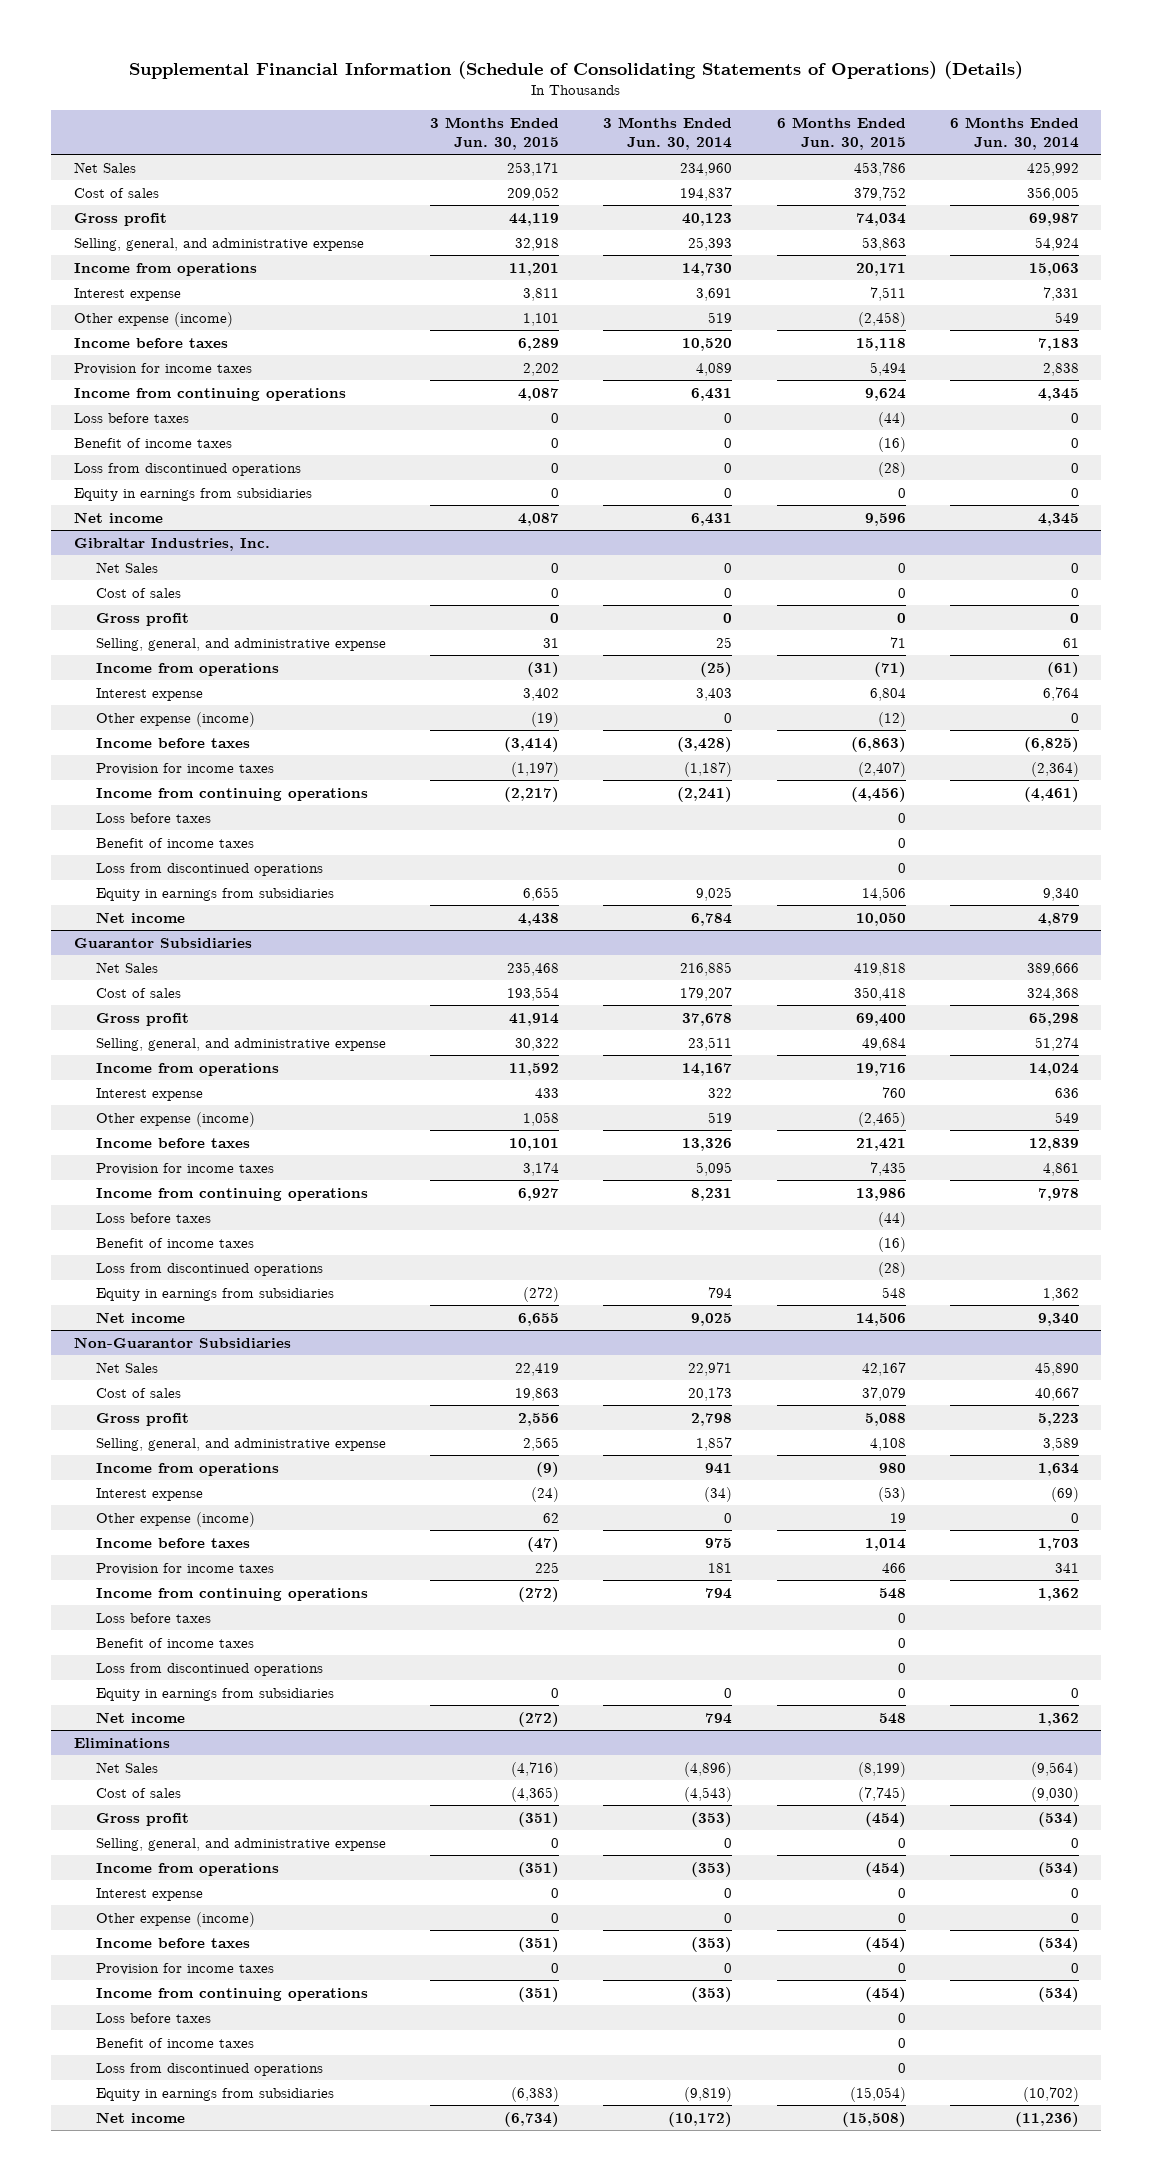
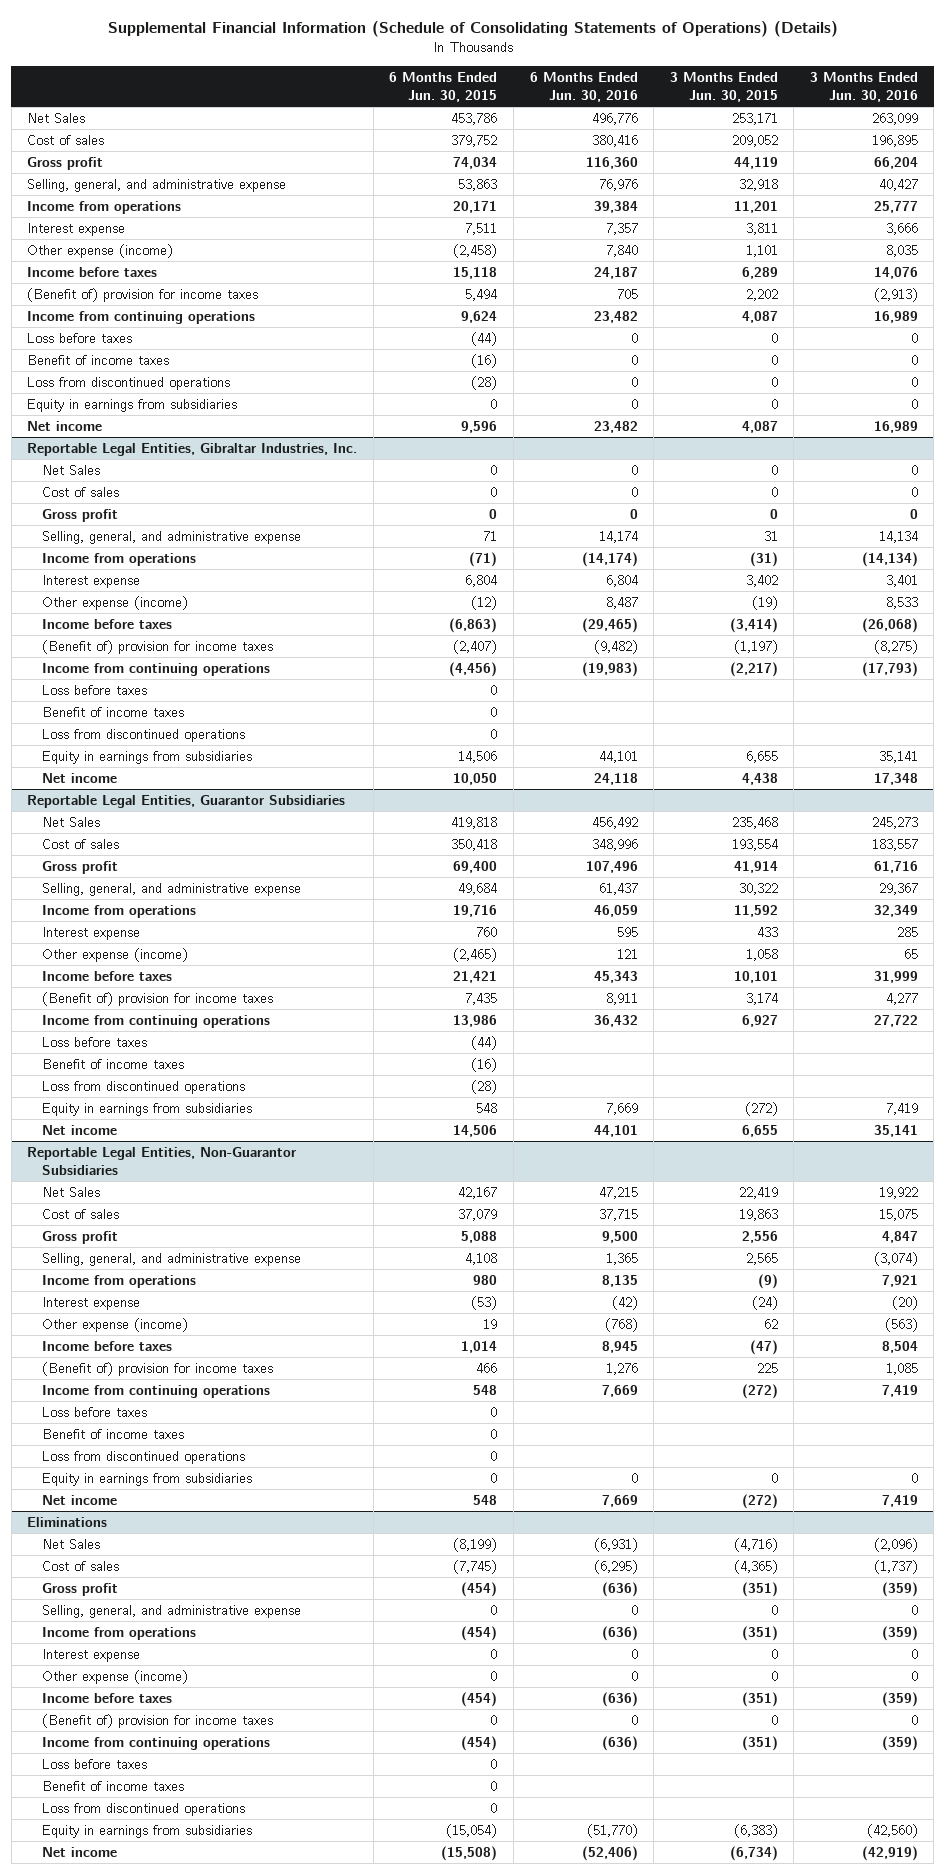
- | 3 Months Ended Jun. 30, 2015 | 3 Months Ended Jun. 30, 2014 | 6 Months Ended Jun. 30, 2015 | 6 Months Ended Jun. 30, 2014
+ | 6 Months Ended Jun. 30, 2015 | 6 Months Ended Jun. 30, 2016 | 3 Months Ended Jun. 30, 2015 | 3 Months Ended Jun. 30, 2016
- Provision for income taxes | 2,202 | 4,089 | 5,494 | 2,838
+ (Benefit of) provision for income taxes | 5,494 | 705 | 2,202 | (2,913)
- Gibraltar Industries, Inc.
+ Reportable Legal Entities, Gibraltar Industries, Inc.
- Provision for income taxes | (1,197) | (1,187) | (2,407) | (2,364)
+ (Benefit of) provision for income taxes | (2,407) | (9,482) | (1,197) | (8,275)
- Guarantor Subsidiaries
+ Reportable Legal Entities, Guarantor Subsidiaries
- Provision for income taxes | 3,174 | 5,095 | 7,435 | 4,861
+ (Benefit of) provision for income taxes | 7,435 | 8,911 | 3,174 | 4,277
- Non-Guarantor Subsidiaries
+ Reportable Legal Entities, Non-Guarantor Subsidiaries
- Provision for income taxes | 225 | 181 | 466 | 341
+ (Benefit of) provision for income taxes | 466 | 1,276 | 225 | 1,085
@ Eliminations
- Provision for income taxes | 0 | 0 | 0 | 0
+ (Benefit of) provision for income taxes | 0 | 0 | 0 | 0

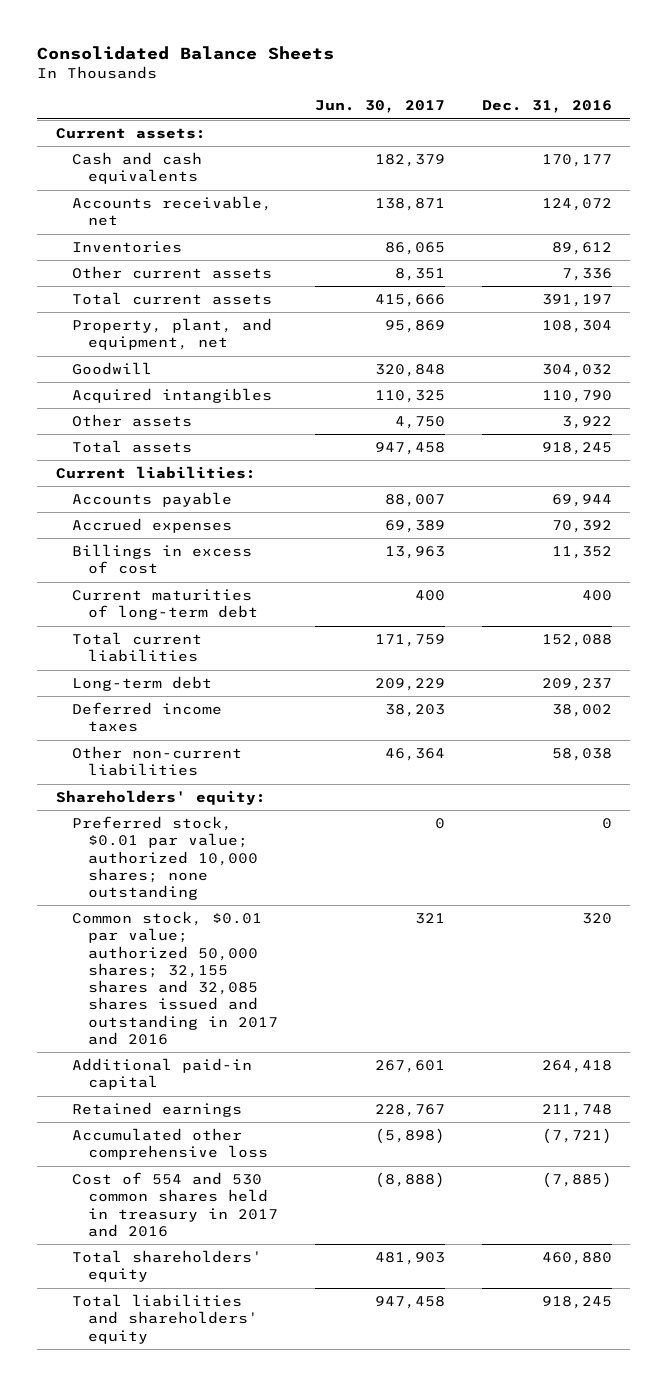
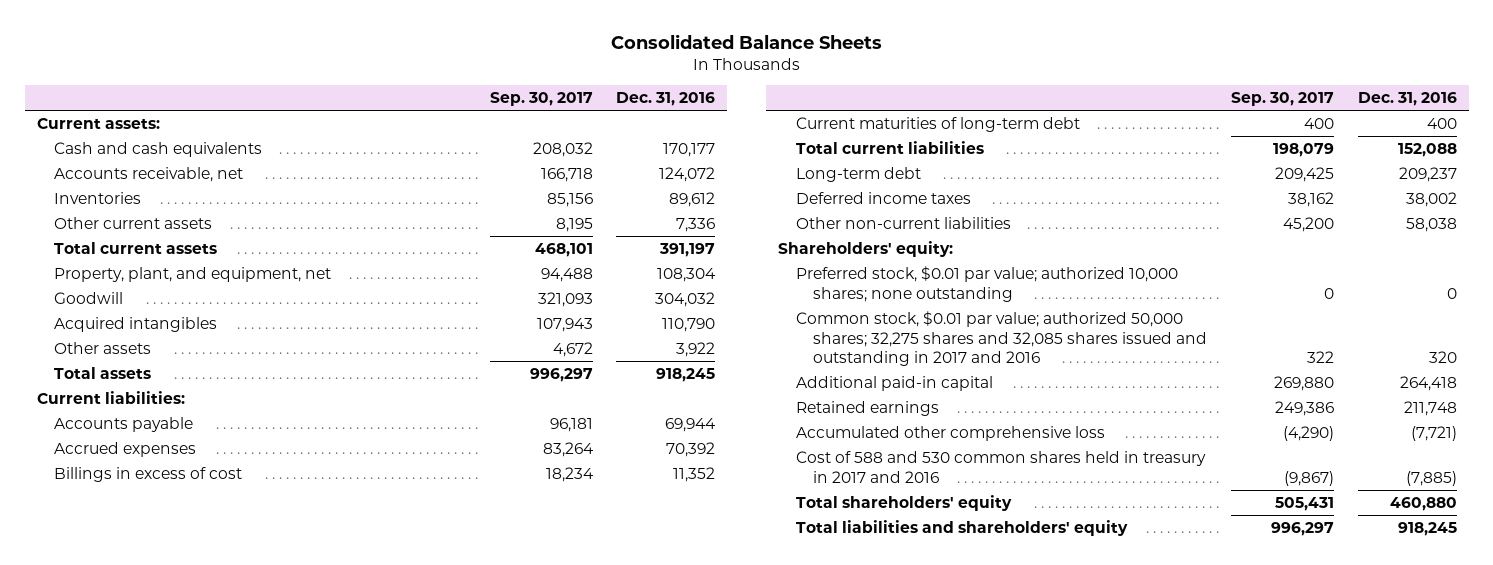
- | Jun. 30, 2017 | Dec. 31, 2016
+ | Sep. 30, 2017 | Dec. 31, 2016
- Common stock, $0.01 par value; authorized 50,000 shares; 32,155 shares and 32,085 shares issued and outstanding in 2017 and 2016 | 321 | 320
+ Common stock, $0.01 par value; authorized 50,000 shares; 32,275 shares and 32,085 shares issued and outstanding in 2017 and 2016 | 322 | 320
- Cost of 554 and 530 common shares held in treasury in 2017 and 2016 | (8,888) | (7,885)
+ Cost of 588 and 530 common shares held in treasury in 2017 and 2016 | (9,867) | (7,885)

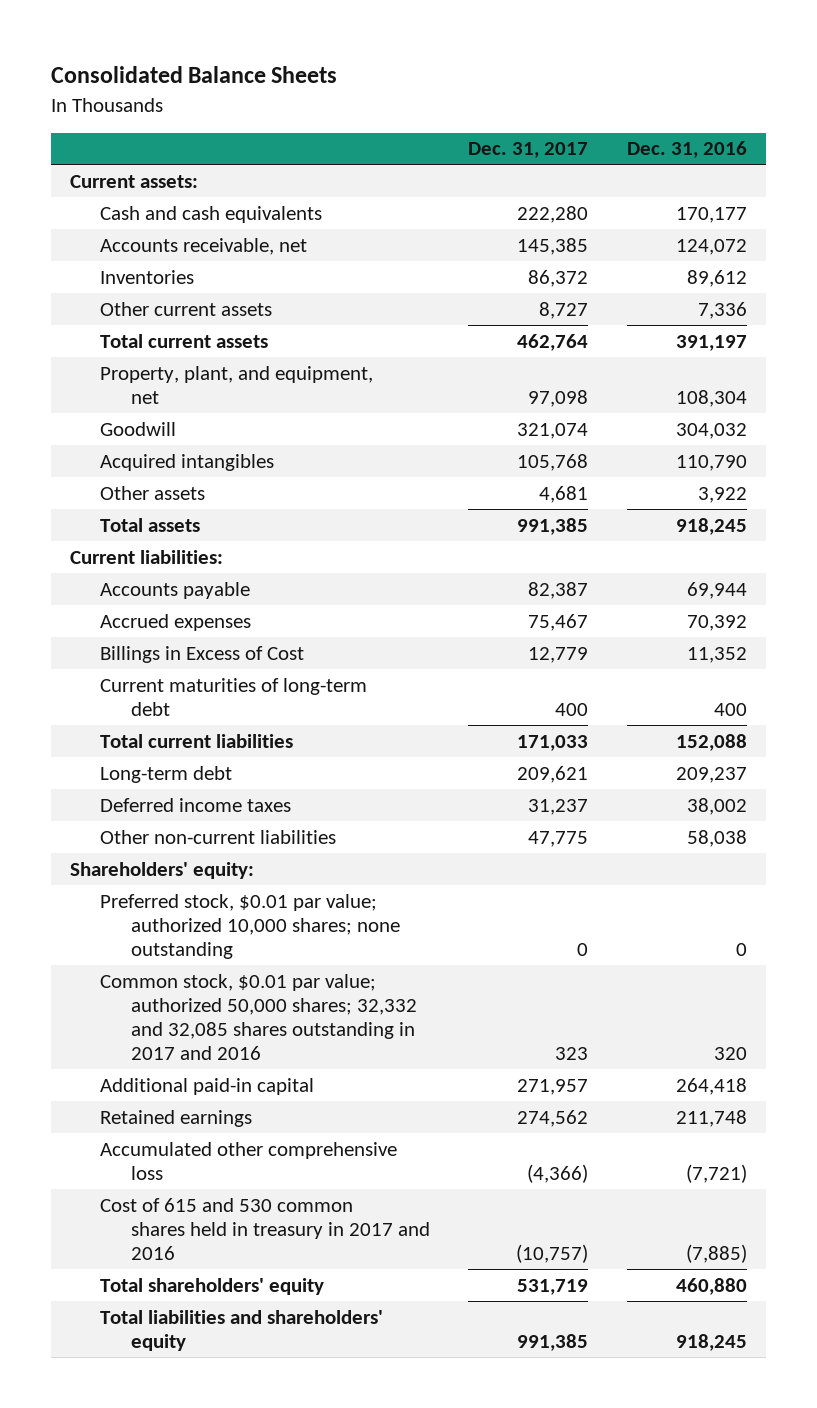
- | Sep. 30, 2017 | Dec. 31, 2016
+ | Dec. 31, 2017 | Dec. 31, 2016
- Billings in excess of cost | 18,234 | 11,352
+ Billings in Excess of Cost | 12,779 | 11,352
- Common stock, $0.01 par value; authorized 50,000 shares; 32,275 shares and 32,085 shares issued and outstanding in 2017 and 2016 | 322 | 320
+ Common stock, $0.01 par value; authorized 50,000 shares; 32,332 and 32,085 shares outstanding in 2017 and 2016 | 323 | 320
- Cost of 588 and 530 common shares held in treasury in 2017 and 2016 | (9,867) | (7,885)
+ Cost of 615 and 530 common shares held in treasury in 2017 and 2016 | (10,757) | (7,885)

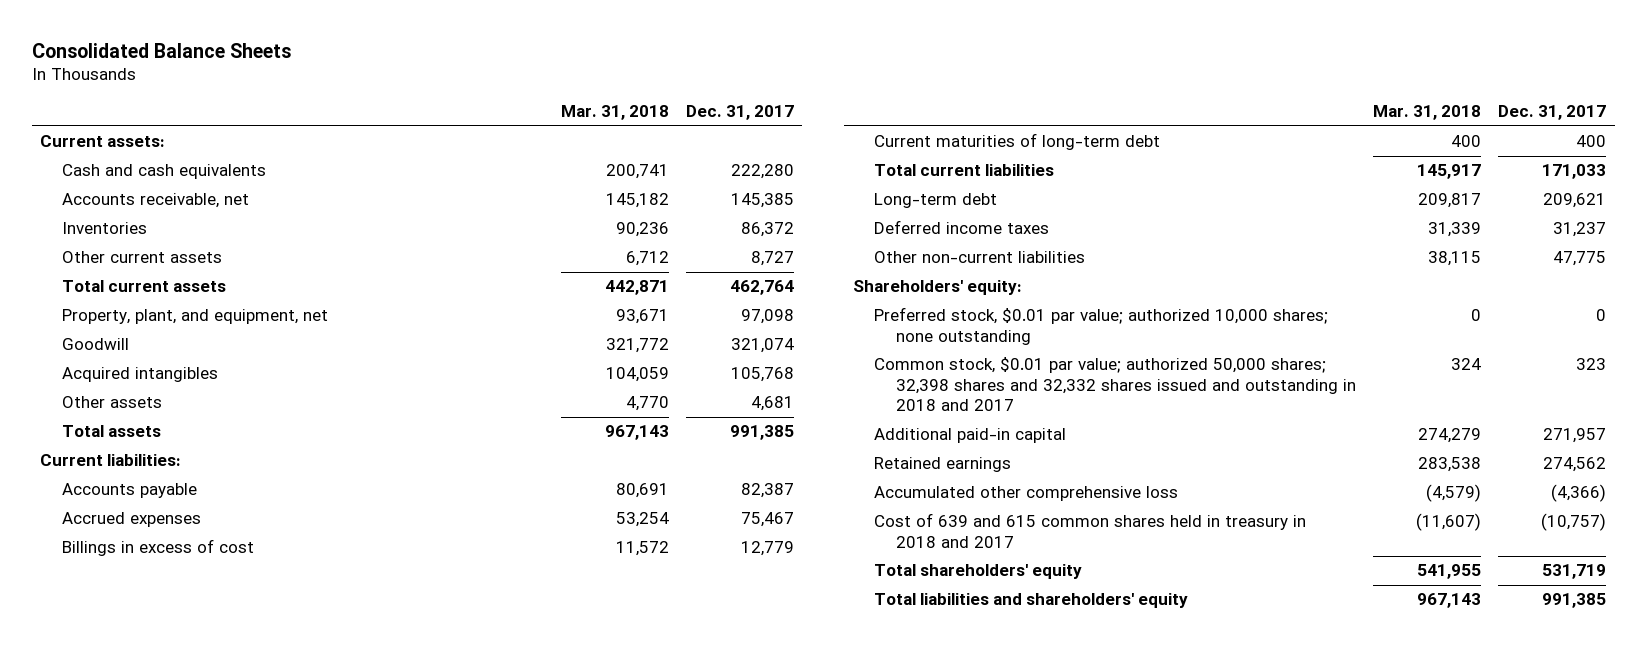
- | Dec. 31, 2017 | Dec. 31, 2016
+ | Mar. 31, 2018 | Dec. 31, 2017
- Billings in Excess of Cost | 12,779 | 11,352
+ Billings in excess of cost | 11,572 | 12,779
- Common stock, $0.01 par value; authorized 50,000 shares; 32,332 and 32,085 shares outstanding in 2017 and 2016 | 323 | 320
+ Common stock, $0.01 par value; authorized 50,000 shares; 32,398 shares and 32,332 shares issued and outstanding in 2018 and 2017 | 324 | 323
- Cost of 615 and 530 common shares held in treasury in 2017 and 2016 | (10,757) | (7,885)
+ Cost of 639 and 615 common shares held in treasury in 2018 and 2017 | (11,607) | (10,757)

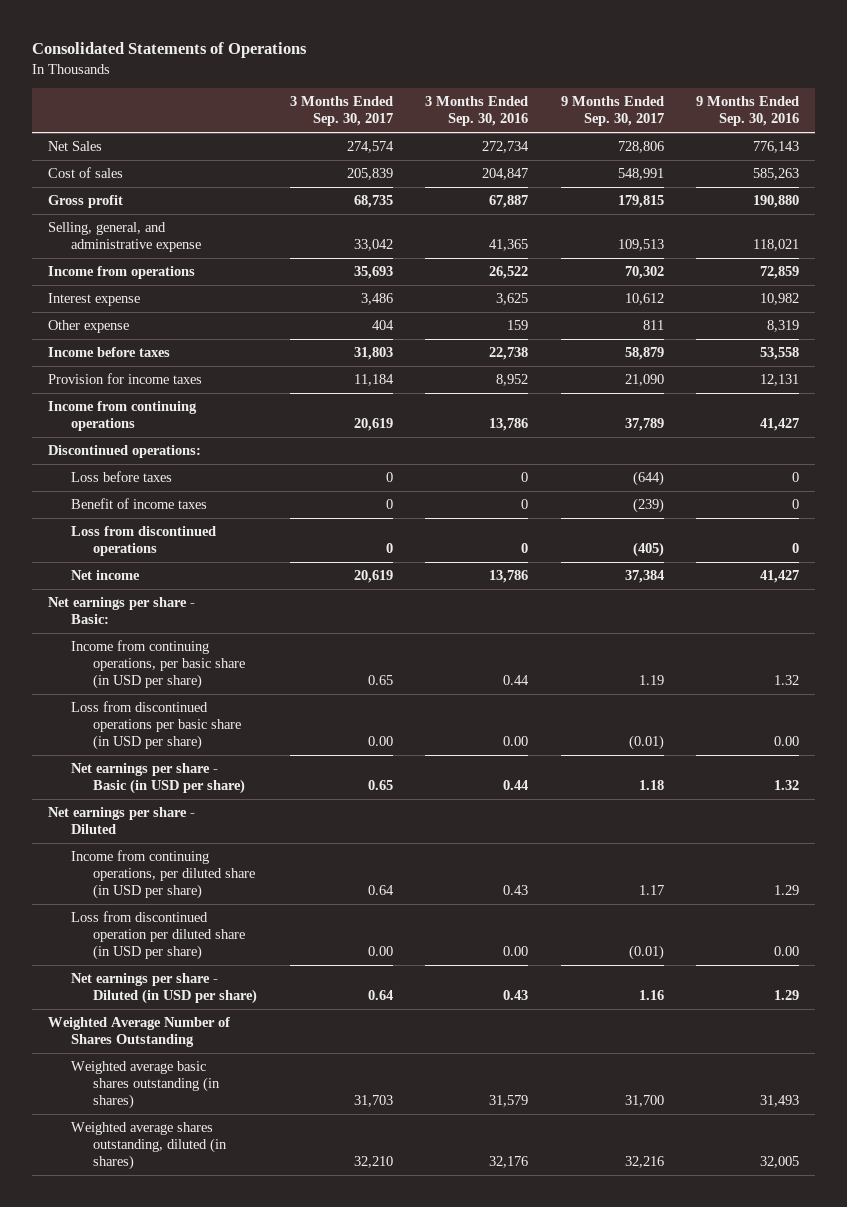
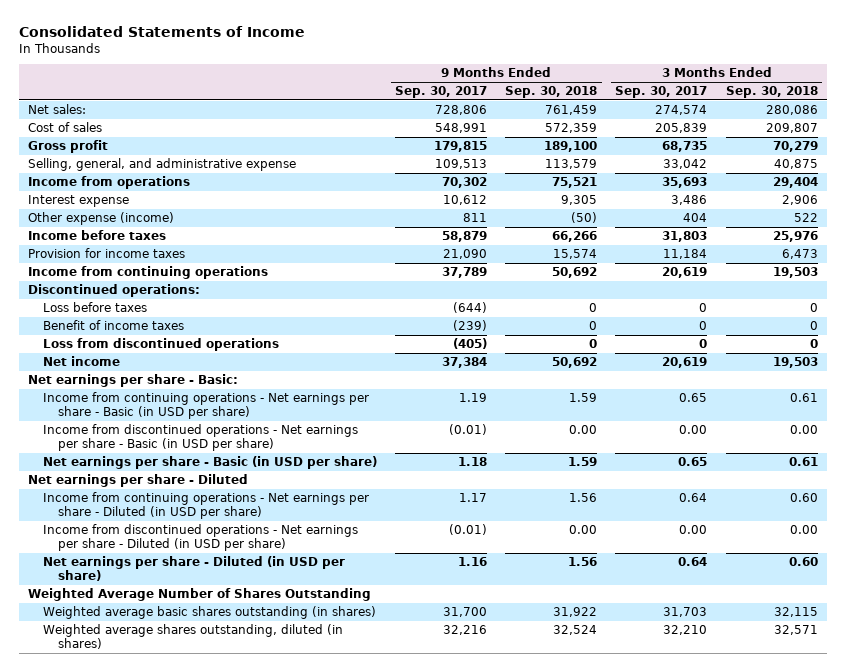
- Consolidated Statements of Operations
+ Consolidated Statements of Income
- | 3 Months Ended Sep. 30, 2017 | 3 Months Ended Sep. 30, 2016 | 9 Months Ended Sep. 30, 2017 | 9 Months Ended Sep. 30, 2016
+ | 9 Months Ended Sep. 30, 2017 | 9 Months Ended Sep. 30, 2018 | 3 Months Ended Sep. 30, 2017 | 3 Months Ended Sep. 30, 2018
- Net Sales | 274,574 | 272,734 | 728,806 | 776,143
+ Net sales: | 728,806 | 761,459 | 274,574 | 280,086
- Other expense | 404 | 159 | 811 | 8,319
+ Other expense (income) | 811 | (50) | 404 | 522
- Income from continuing operations, per basic share (in USD per share) | 0.65 | 0.44 | 1.19 | 1.32
- Loss from discontinued operations per basic share (in USD per share) | 0.00 | 0.00 | (0.01) | 0.00
+ Income from continuing operations - Net earnings per share - Basic (in USD per share) | 1.19 | 1.59 | 0.65 | 0.61
+ Income from discontinued operations - Net earnings per share - Basic (in USD per share) | (0.01) | 0.00 | 0.00 | 0.00
- Income from continuing operations, per diluted share (in USD per share) | 0.64 | 0.43 | 1.17 | 1.29
- Loss from discontinued operation per diluted share (in USD per share) | 0.00 | 0.00 | (0.01) | 0.00
+ Income from continuing operations - Net earnings per share - Diluted (in USD per share) | 1.17 | 1.56 | 0.64 | 0.60
+ Income from discontinued operations - Net earnings per share - Diluted (in USD per share) | (0.01) | 0.00 | 0.00 | 0.00

